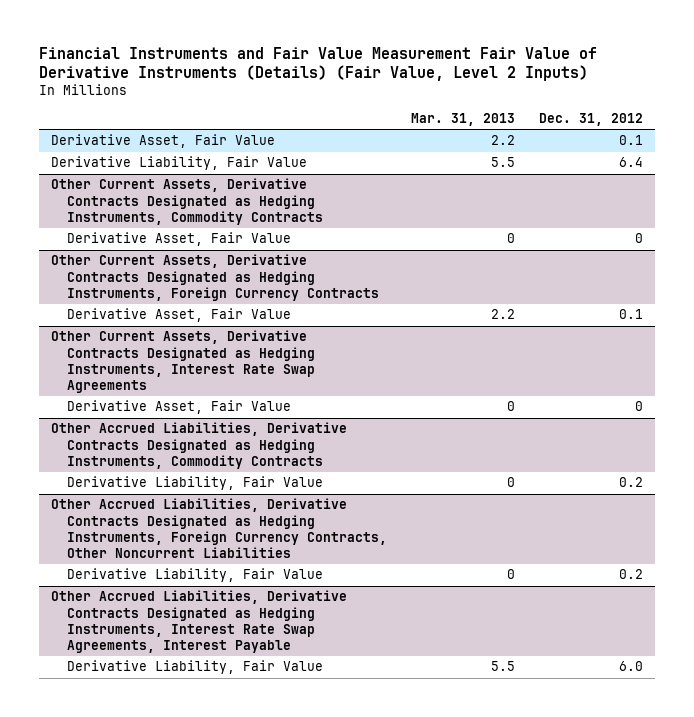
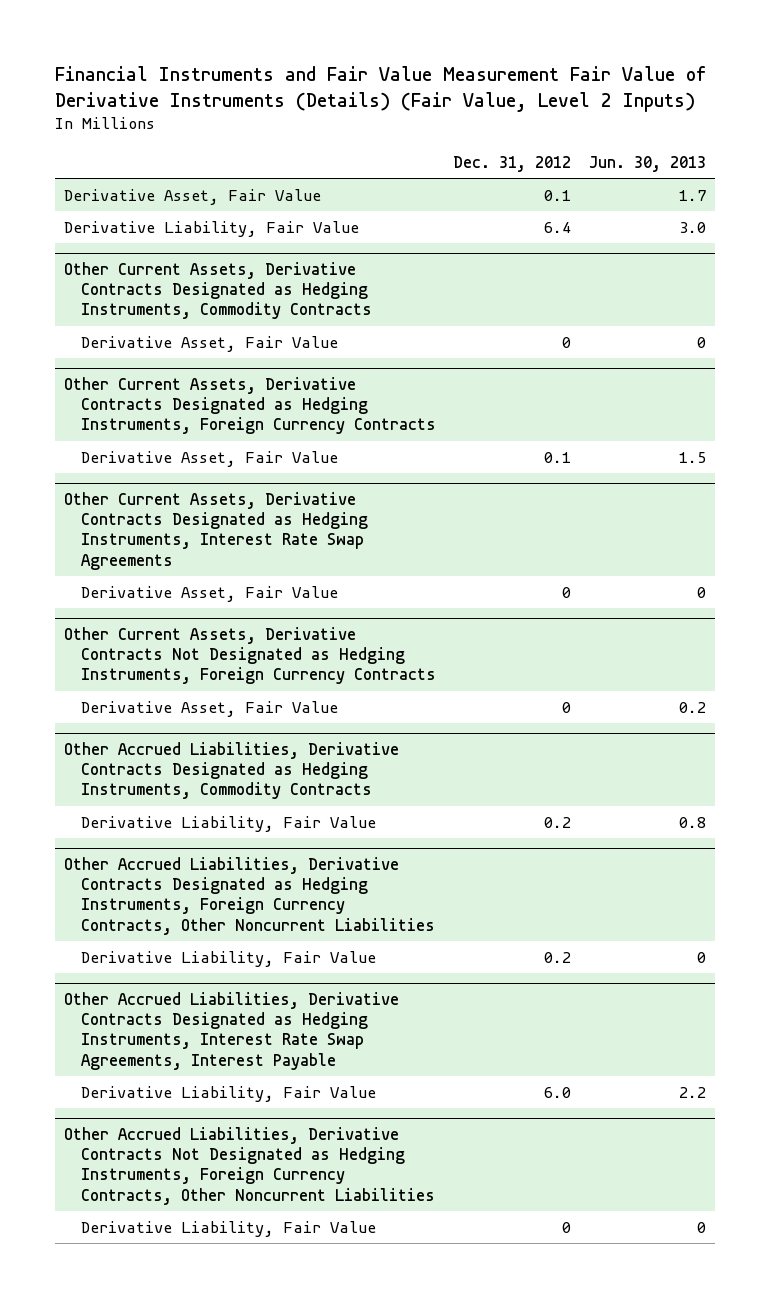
- | Mar. 31, 2013 | Dec. 31, 2012
+ | Dec. 31, 2012 | Jun. 30, 2013
+ Other Current Assets, Derivative Contracts Not Designated as Hedging Instruments, Foreign Currency Contracts
+ Derivative Asset, Fair Value | 0 | 0.2
+ Other Accrued Liabilities, Derivative Contracts Not Designated as Hedging Instruments, Foreign Currency Contracts, Other Noncurrent Liabilities
+ Derivative Liability, Fair Value | 0 | 0

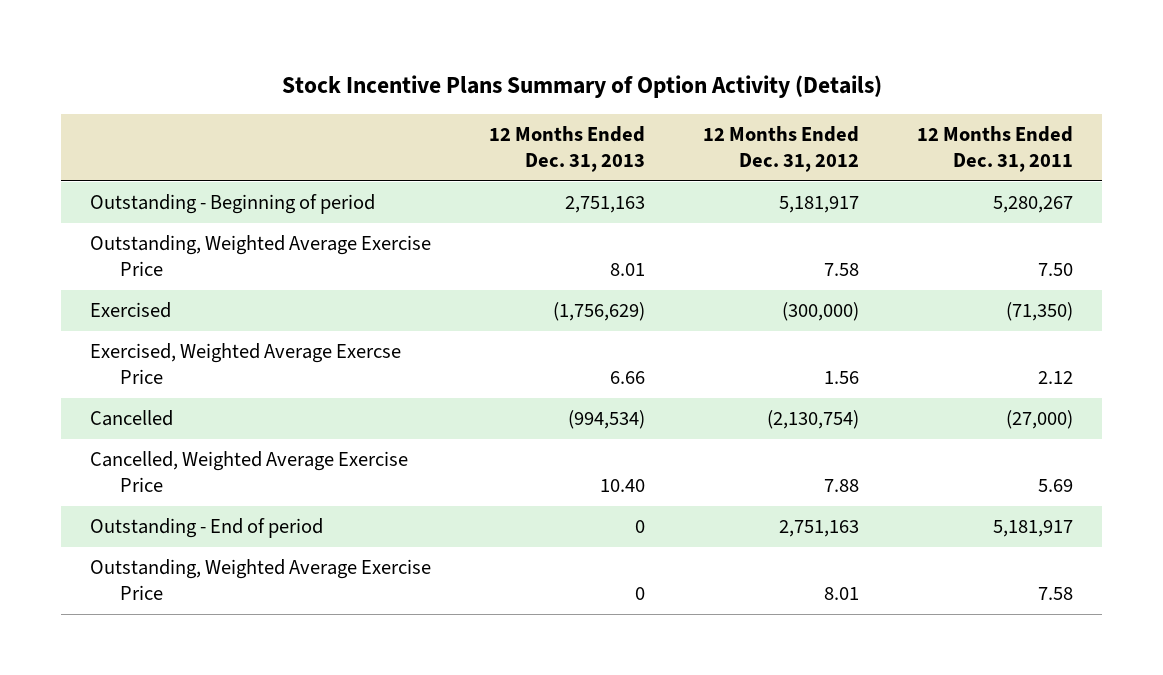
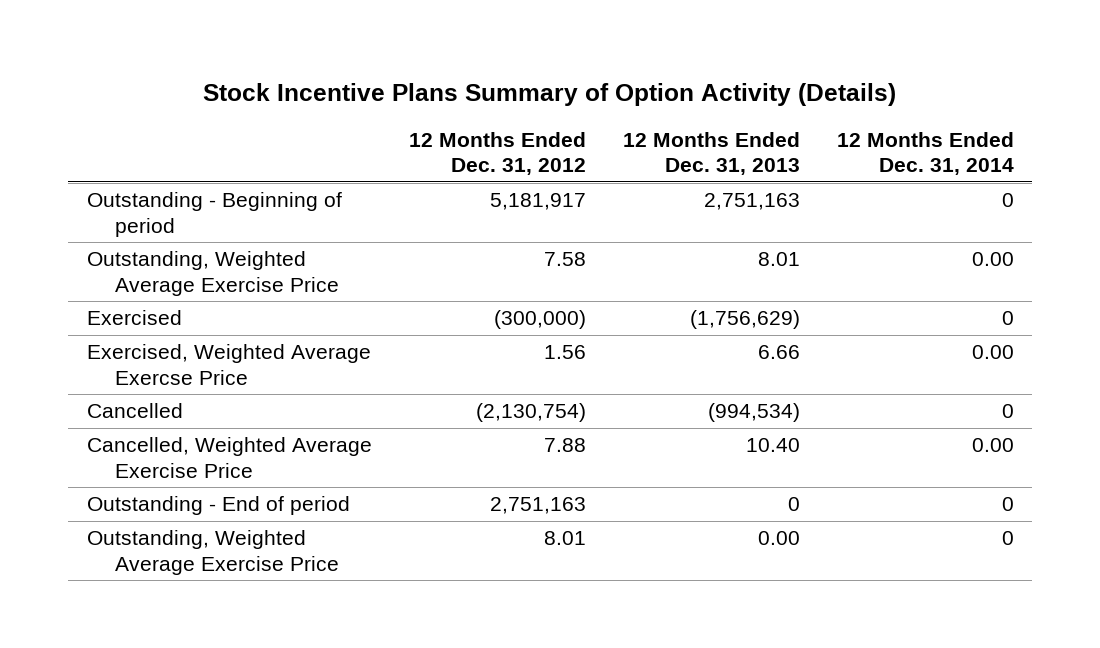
- | 12 Months Ended Dec. 31, 2013 | 12 Months Ended Dec. 31, 2012 | 12 Months Ended Dec. 31, 2011
+ | 12 Months Ended Dec. 31, 2012 | 12 Months Ended Dec. 31, 2013 | 12 Months Ended Dec. 31, 2014
- Outstanding, Weighted Average Exercise Price | 0 | 8.01 | 7.58
+ Outstanding, Weighted Average Exercise Price | 8.01 | 0.00 | 0

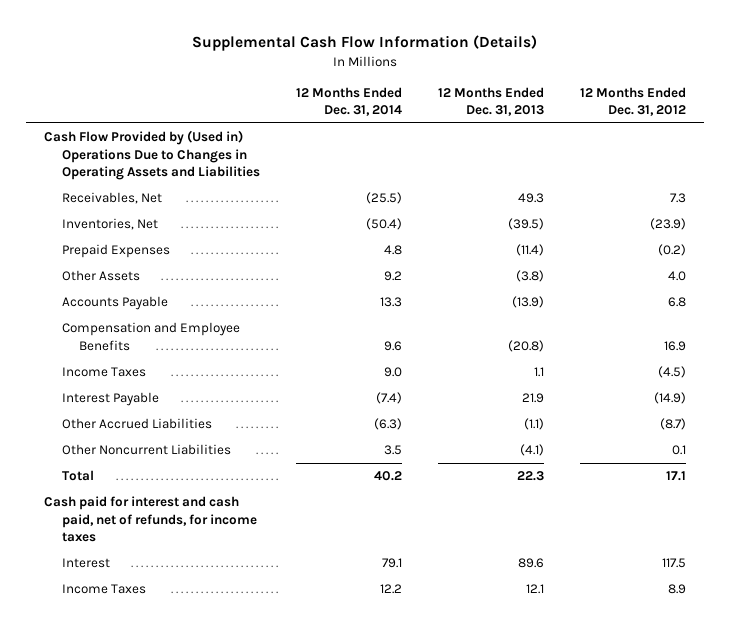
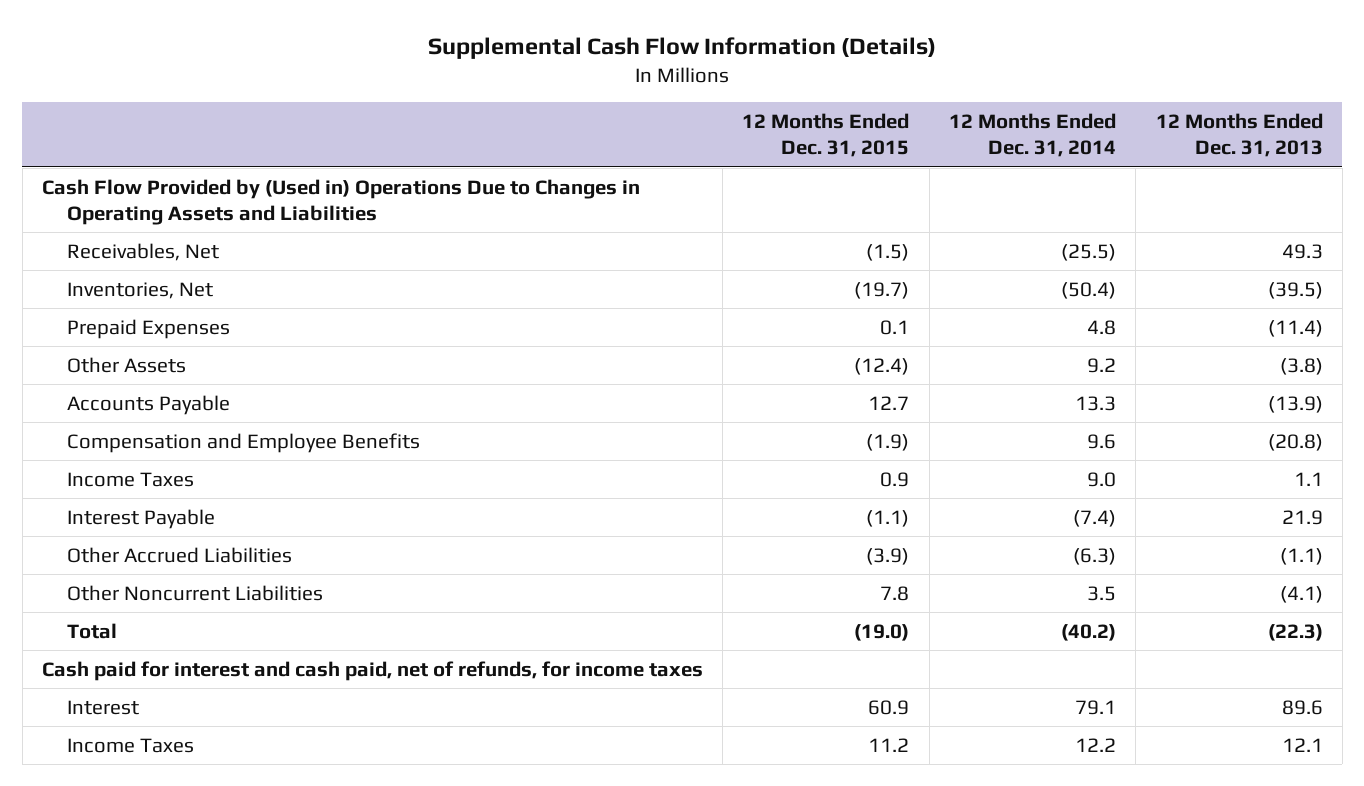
- | 12 Months Ended Dec. 31, 2014 | 12 Months Ended Dec. 31, 2013 | 12 Months Ended Dec. 31, 2012
+ | 12 Months Ended Dec. 31, 2015 | 12 Months Ended Dec. 31, 2014 | 12 Months Ended Dec. 31, 2013
- Total | 40.2 | 22.3 | 17.1
+ Total | (19.0) | (40.2) | (22.3)

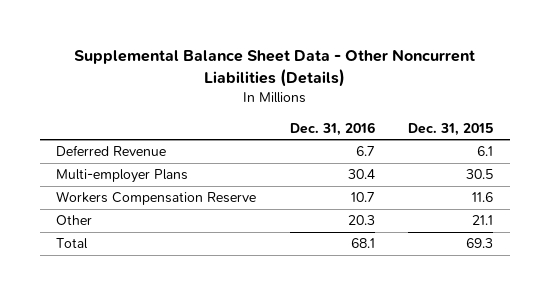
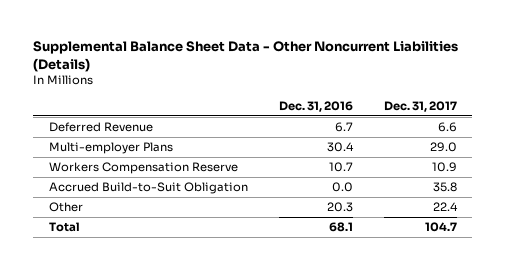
- | Dec. 31, 2016 | Dec. 31, 2015
+ | Dec. 31, 2016 | Dec. 31, 2017
+ Accrued Build-to-Suit Obligation | 0.0 | 35.8

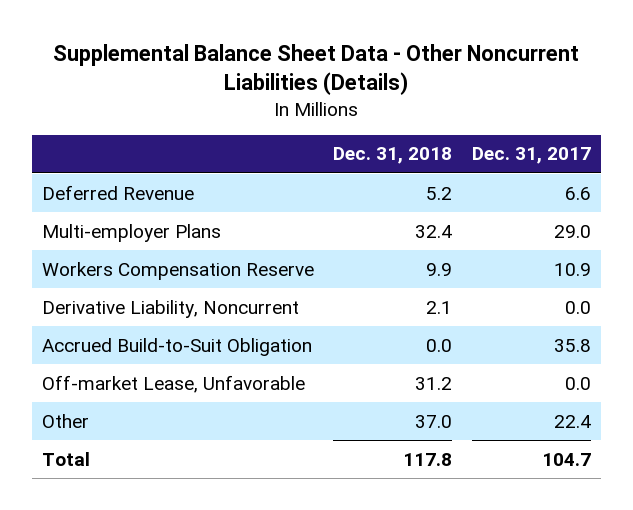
- | Dec. 31, 2016 | Dec. 31, 2017
+ | Dec. 31, 2018 | Dec. 31, 2017
+ Derivative Liability, Noncurrent | 2.1 | 0.0
+ Off-market Lease, Unfavorable | 31.2 | 0.0

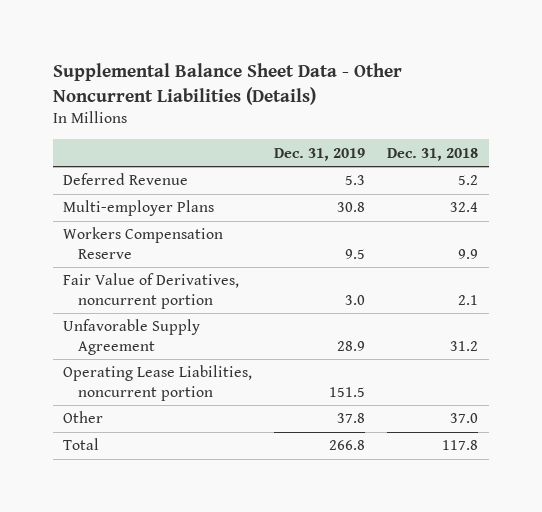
- | Dec. 31, 2018 | Dec. 31, 2017
+ | Dec. 31, 2019 | Dec. 31, 2018
- Derivative Liability, Noncurrent | 2.1 | 0.0
- Accrued Build-to-Suit Obligation | 0.0 | 35.8
- Off-market Lease, Unfavorable | 31.2 | 0.0
+ Fair Value of Derivatives, noncurrent portion | 3.0 | 2.1
+ Unfavorable Supply Agreement | 28.9 | 31.2
+ Operating Lease Liabilities, noncurrent portion | 151.5 |

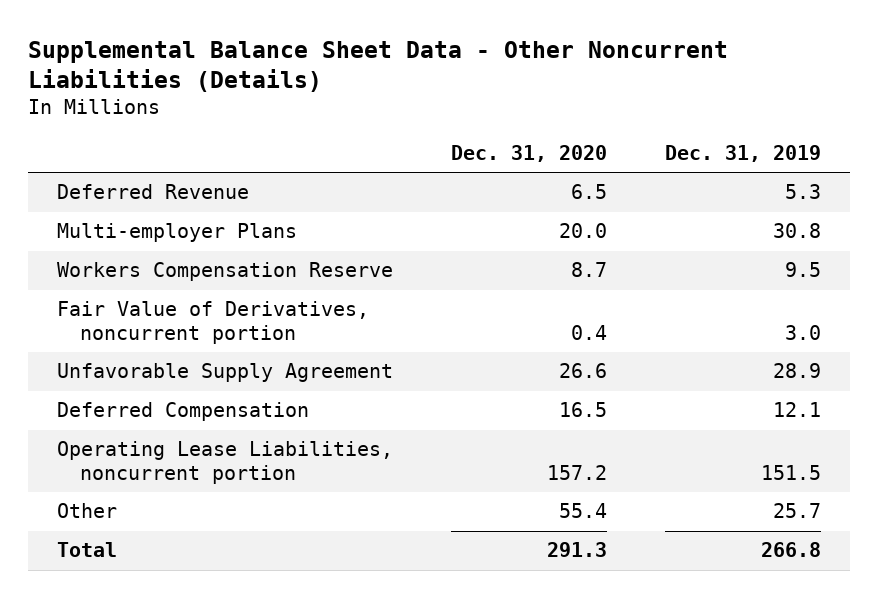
- | Dec. 31, 2019 | Dec. 31, 2018
+ | Dec. 31, 2020 | Dec. 31, 2019
+ Deferred Compensation | 16.5 | 12.1
- Other | 37.8 | 37.0
+ Other | 55.4 | 25.7

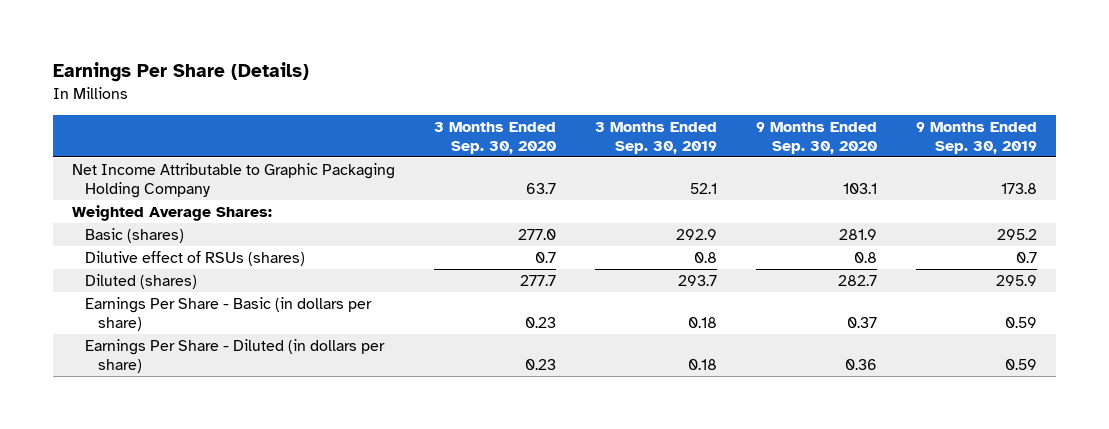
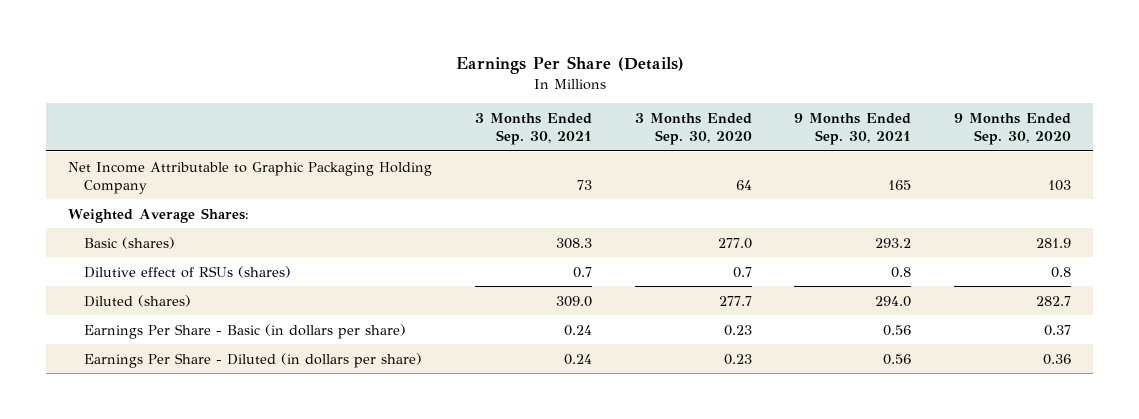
- | 3 Months Ended Sep. 30, 2020 | 3 Months Ended Sep. 30, 2019 | 9 Months Ended Sep. 30, 2020 | 9 Months Ended Sep. 30, 2019
+ | 3 Months Ended Sep. 30, 2021 | 3 Months Ended Sep. 30, 2020 | 9 Months Ended Sep. 30, 2021 | 9 Months Ended Sep. 30, 2020
- Net Income Attributable to Graphic Packaging Holding Company | 63.7 | 52.1 | 103.1 | 173.8
+ Net Income Attributable to Graphic Packaging Holding Company | 73 | 64 | 165 | 103

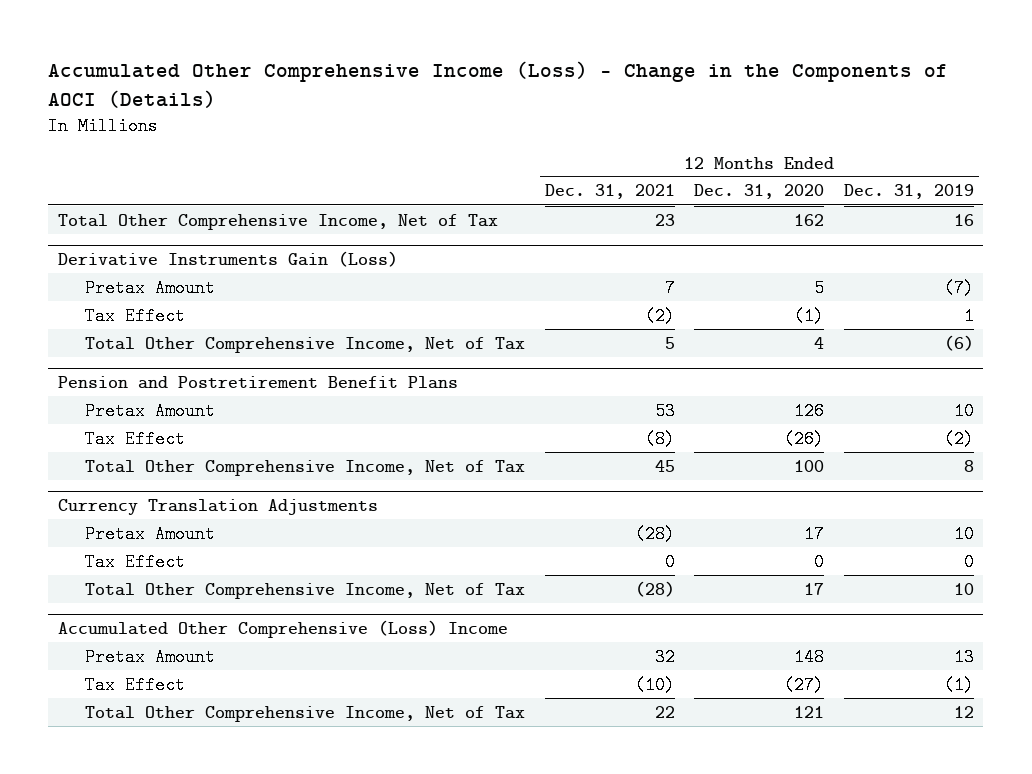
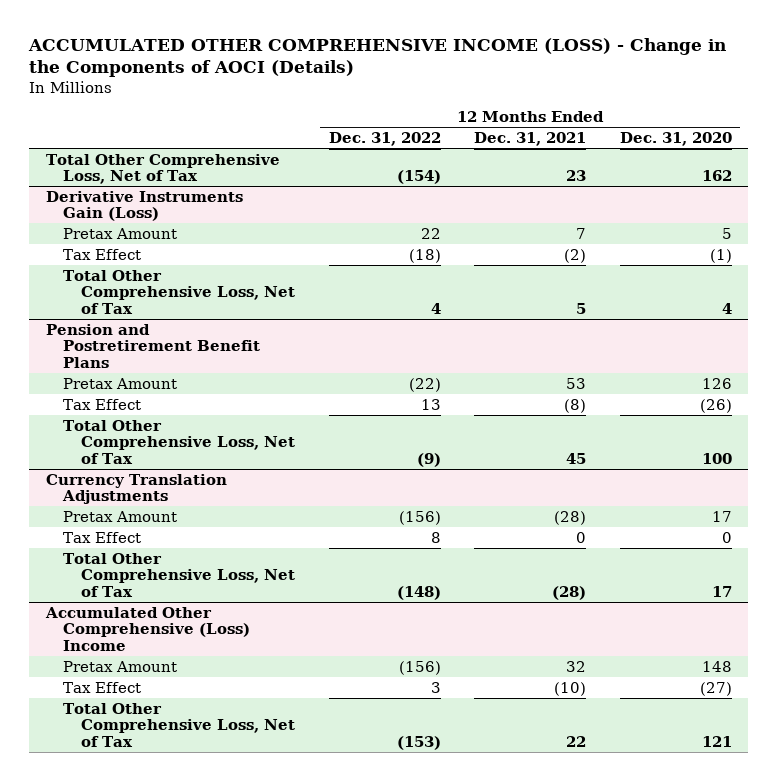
- Accumulated Other Comprehensive Income (Loss) - Change in the Components of AOCI (Details)
+ ACCUMULATED OTHER COMPREHENSIVE INCOME (LOSS) - Change in the Components of AOCI (Details)
- | 12 Months Ended Dec. 31, 2021 | 12 Months Ended Dec. 31, 2020 | 12 Months Ended Dec. 31, 2019
+ | 12 Months Ended Dec. 31, 2022 | 12 Months Ended Dec. 31, 2021 | 12 Months Ended Dec. 31, 2020
- Total Other Comprehensive Income, Net of Tax | 23 | 162 | 16
+ Total Other Comprehensive Loss, Net of Tax | (154) | 23 | 162
@ Derivative Instruments Gain (Loss)
- Total Other Comprehensive Income, Net of Tax | 5 | 4 | (6)
+ Total Other Comprehensive Loss, Net of Tax | 4 | 5 | 4
@ Pension and Postretirement Benefit Plans
- Total Other Comprehensive Income, Net of Tax | 45 | 100 | 8
+ Total Other Comprehensive Loss, Net of Tax | (9) | 45 | 100
@ Currency Translation Adjustments
- Total Other Comprehensive Income, Net of Tax | (28) | 17 | 10
+ Total Other Comprehensive Loss, Net of Tax | (148) | (28) | 17
@ Accumulated Other Comprehensive (Loss) Income
- Total Other Comprehensive Income, Net of Tax | 22 | 121 | 12
+ Total Other Comprehensive Loss, Net of Tax | (153) | 22 | 121

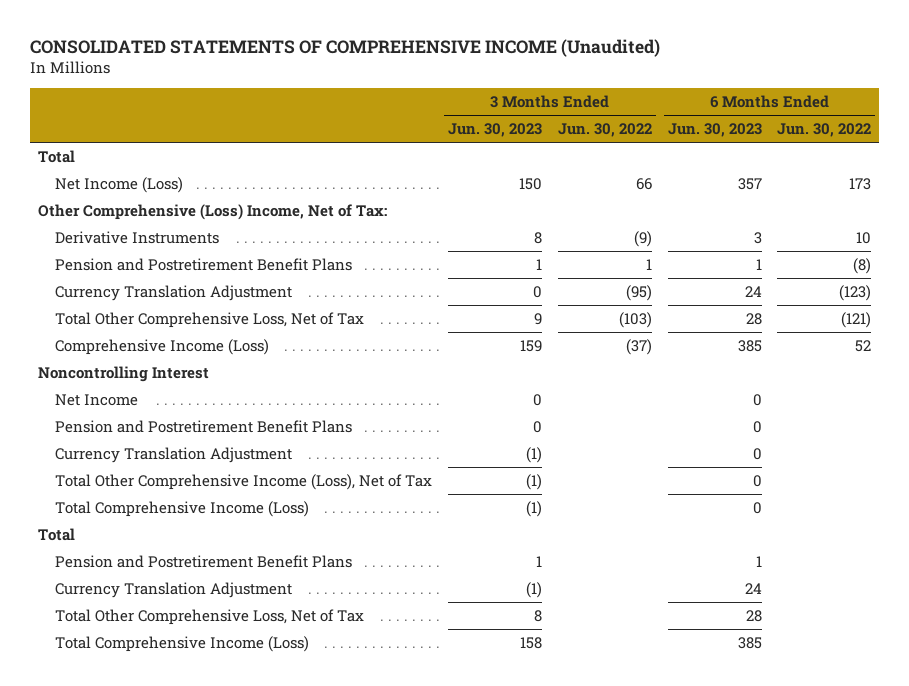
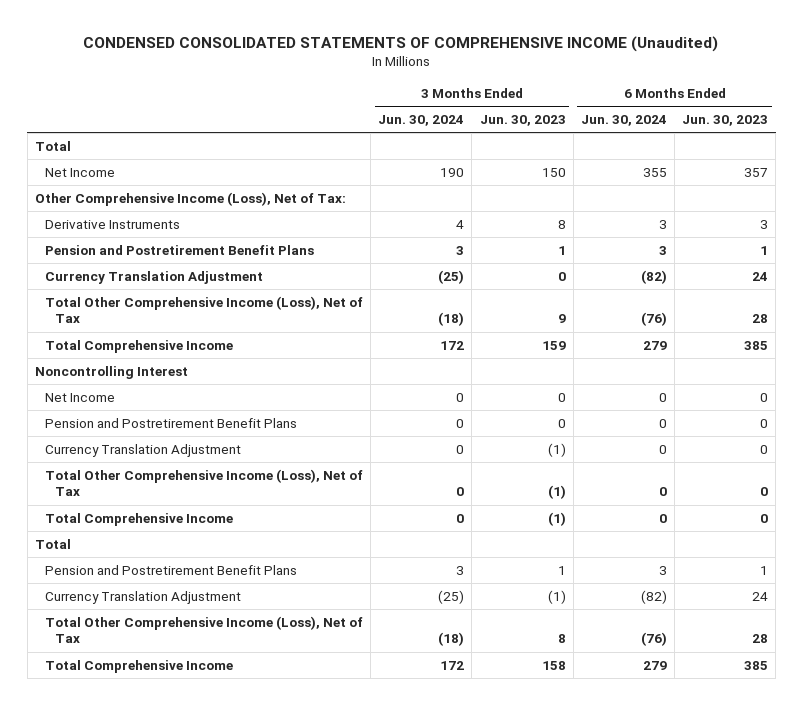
- CONSOLIDATED STATEMENTS OF COMPREHENSIVE INCOME (Unaudited)
+ CONDENSED CONSOLIDATED STATEMENTS OF COMPREHENSIVE INCOME (Unaudited)
- | 3 Months Ended Jun. 30, 2023 | 3 Months Ended Jun. 30, 2022 | 6 Months Ended Jun. 30, 2023 | 6 Months Ended Jun. 30, 2022
+ | 3 Months Ended Jun. 30, 2024 | 3 Months Ended Jun. 30, 2023 | 6 Months Ended Jun. 30, 2024 | 6 Months Ended Jun. 30, 2023
- Net Income (Loss) | 150 | 66 | 357 | 173
- Other Comprehensive (Loss) Income, Net of Tax:
+ Net Income | 190 | 150 | 355 | 357
+ Other Comprehensive Income (Loss), Net of Tax:
- Total Other Comprehensive Loss, Net of Tax | 9 | (103) | 28 | (121)
- Comprehensive Income (Loss) | 159 | (37) | 385 | 52
+ Total Other Comprehensive Income (Loss), Net of Tax | (18) | 9 | (76) | 28
+ Total Comprehensive Income | 172 | 159 | 279 | 385
- Total Comprehensive Income (Loss) | (1) | | 0 |
+ Total Comprehensive Income | 0 | (1) | 0 | 0
- Total Other Comprehensive Loss, Net of Tax | 8 | | 28 |
- Total Comprehensive Income (Loss) | 158 | | 385 |
+ Total Other Comprehensive Income (Loss), Net of Tax | (18) | 8 | (76) | 28
+ Total Comprehensive Income | 172 | 158 | 279 | 385

